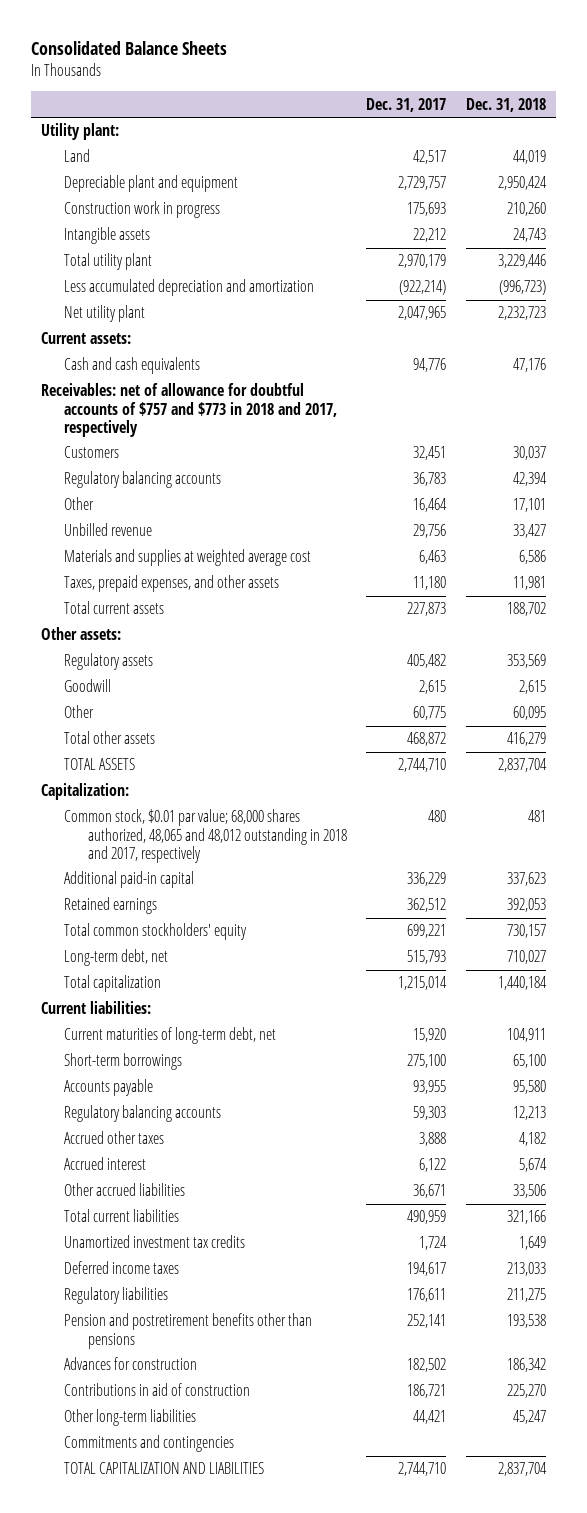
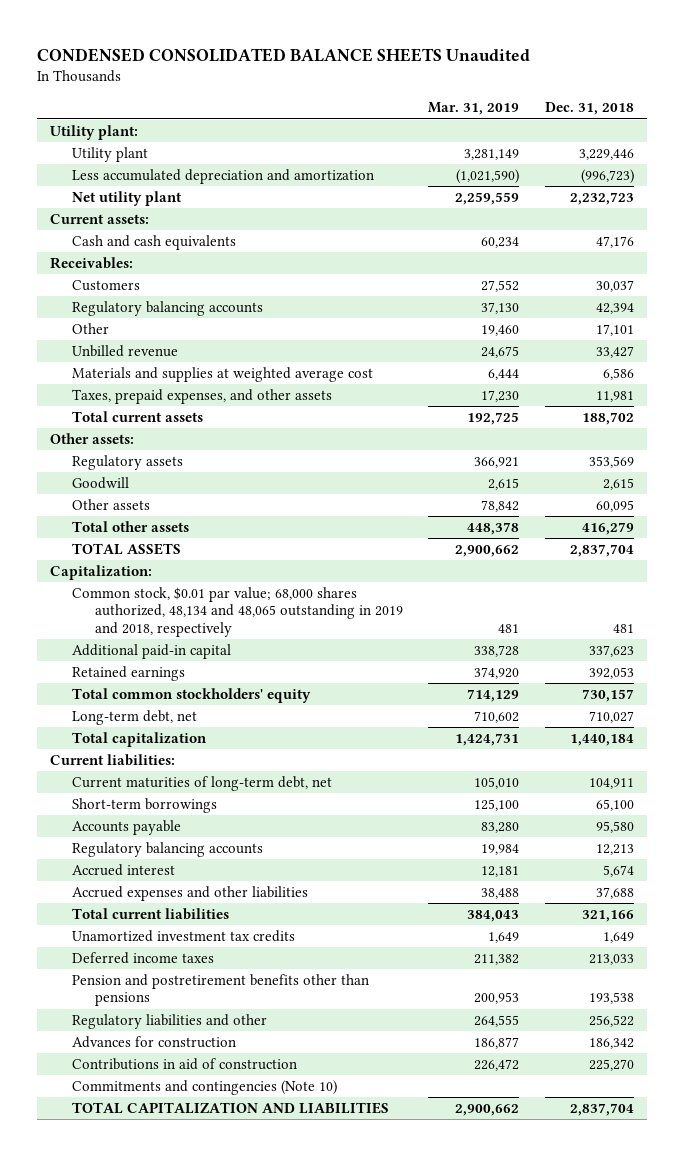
- Consolidated Balance Sheets
+ CONDENSED CONSOLIDATED BALANCE SHEETS Unaudited
- | Dec. 31, 2017 | Dec. 31, 2018
+ | Mar. 31, 2019 | Dec. 31, 2018
- Land | 42,517 | 44,019
- Depreciable plant and equipment | 2,729,757 | 2,950,424
- Construction work in progress | 175,693 | 210,260
- Intangible assets | 22,212 | 24,743
- Total utility plant | 2,970,179 | 3,229,446
+ Utility plant | 3,281,149 | 3,229,446
- Receivables: net of allowance for doubtful accounts of $757 and $773 in 2018 and 2017, respectively
+ Receivables:
- Other | 60,775 | 60,095
+ Other assets | 78,842 | 60,095
- Common stock, $0.01 par value; 68,000 shares authorized, 48,065 and 48,012 outstanding in 2018 and 2017, respectively | 480 | 481
+ Common stock, $0.01 par value; 68,000 shares authorized, 48,134 and 48,065 outstanding in 2019 and 2018, respectively | 481 | 481
- Accrued other taxes | 3,888 | 4,182
- Other accrued liabilities | 36,671 | 33,506
+ Accrued expenses and other liabilities | 38,488 | 37,688
- Regulatory liabilities | 176,611 | 211,275
+ Regulatory liabilities and other | 264,555 | 256,522
- Other long-term liabilities | 44,421 | 45,247
- Commitments and contingencies
+ Commitments and contingencies (Note 10)

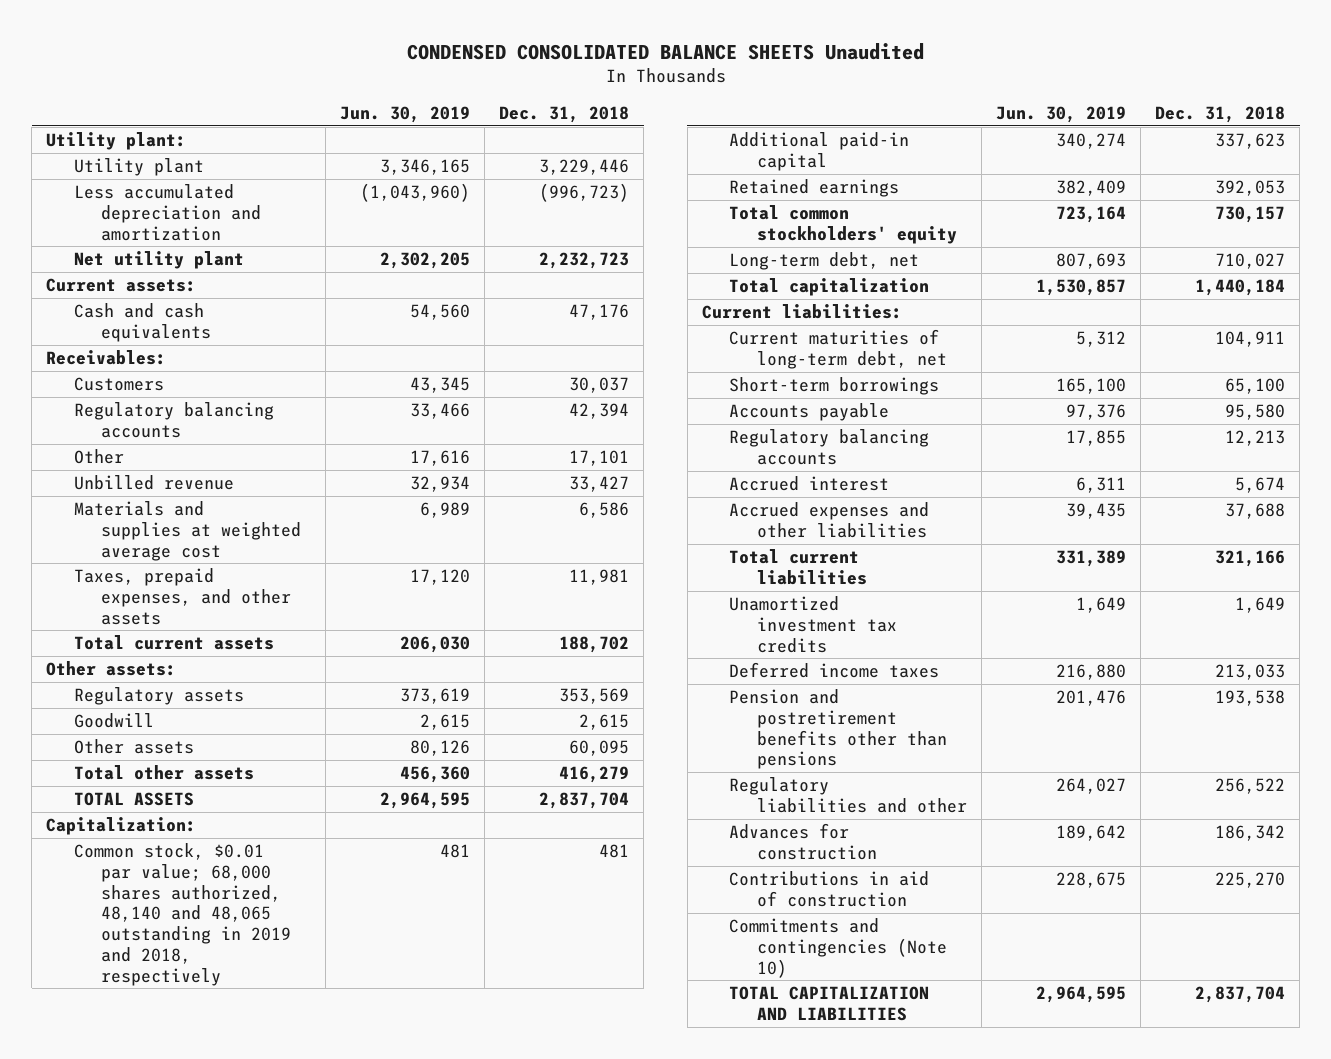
- | Mar. 31, 2019 | Dec. 31, 2018
+ | Jun. 30, 2019 | Dec. 31, 2018
- Common stock, $0.01 par value; 68,000 shares authorized, 48,134 and 48,065 outstanding in 2019 and 2018, respectively | 481 | 481
+ Common stock, $0.01 par value; 68,000 shares authorized, 48,140 and 48,065 outstanding in 2019 and 2018, respectively | 481 | 481

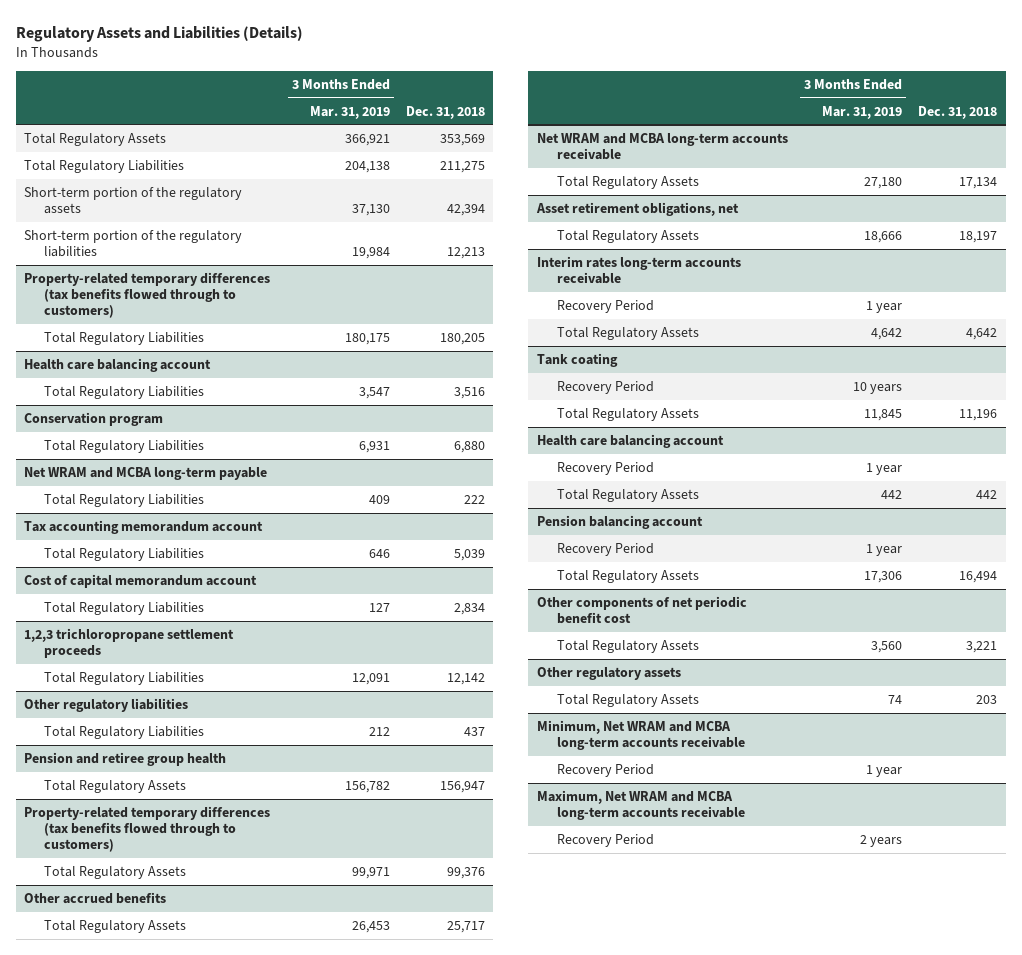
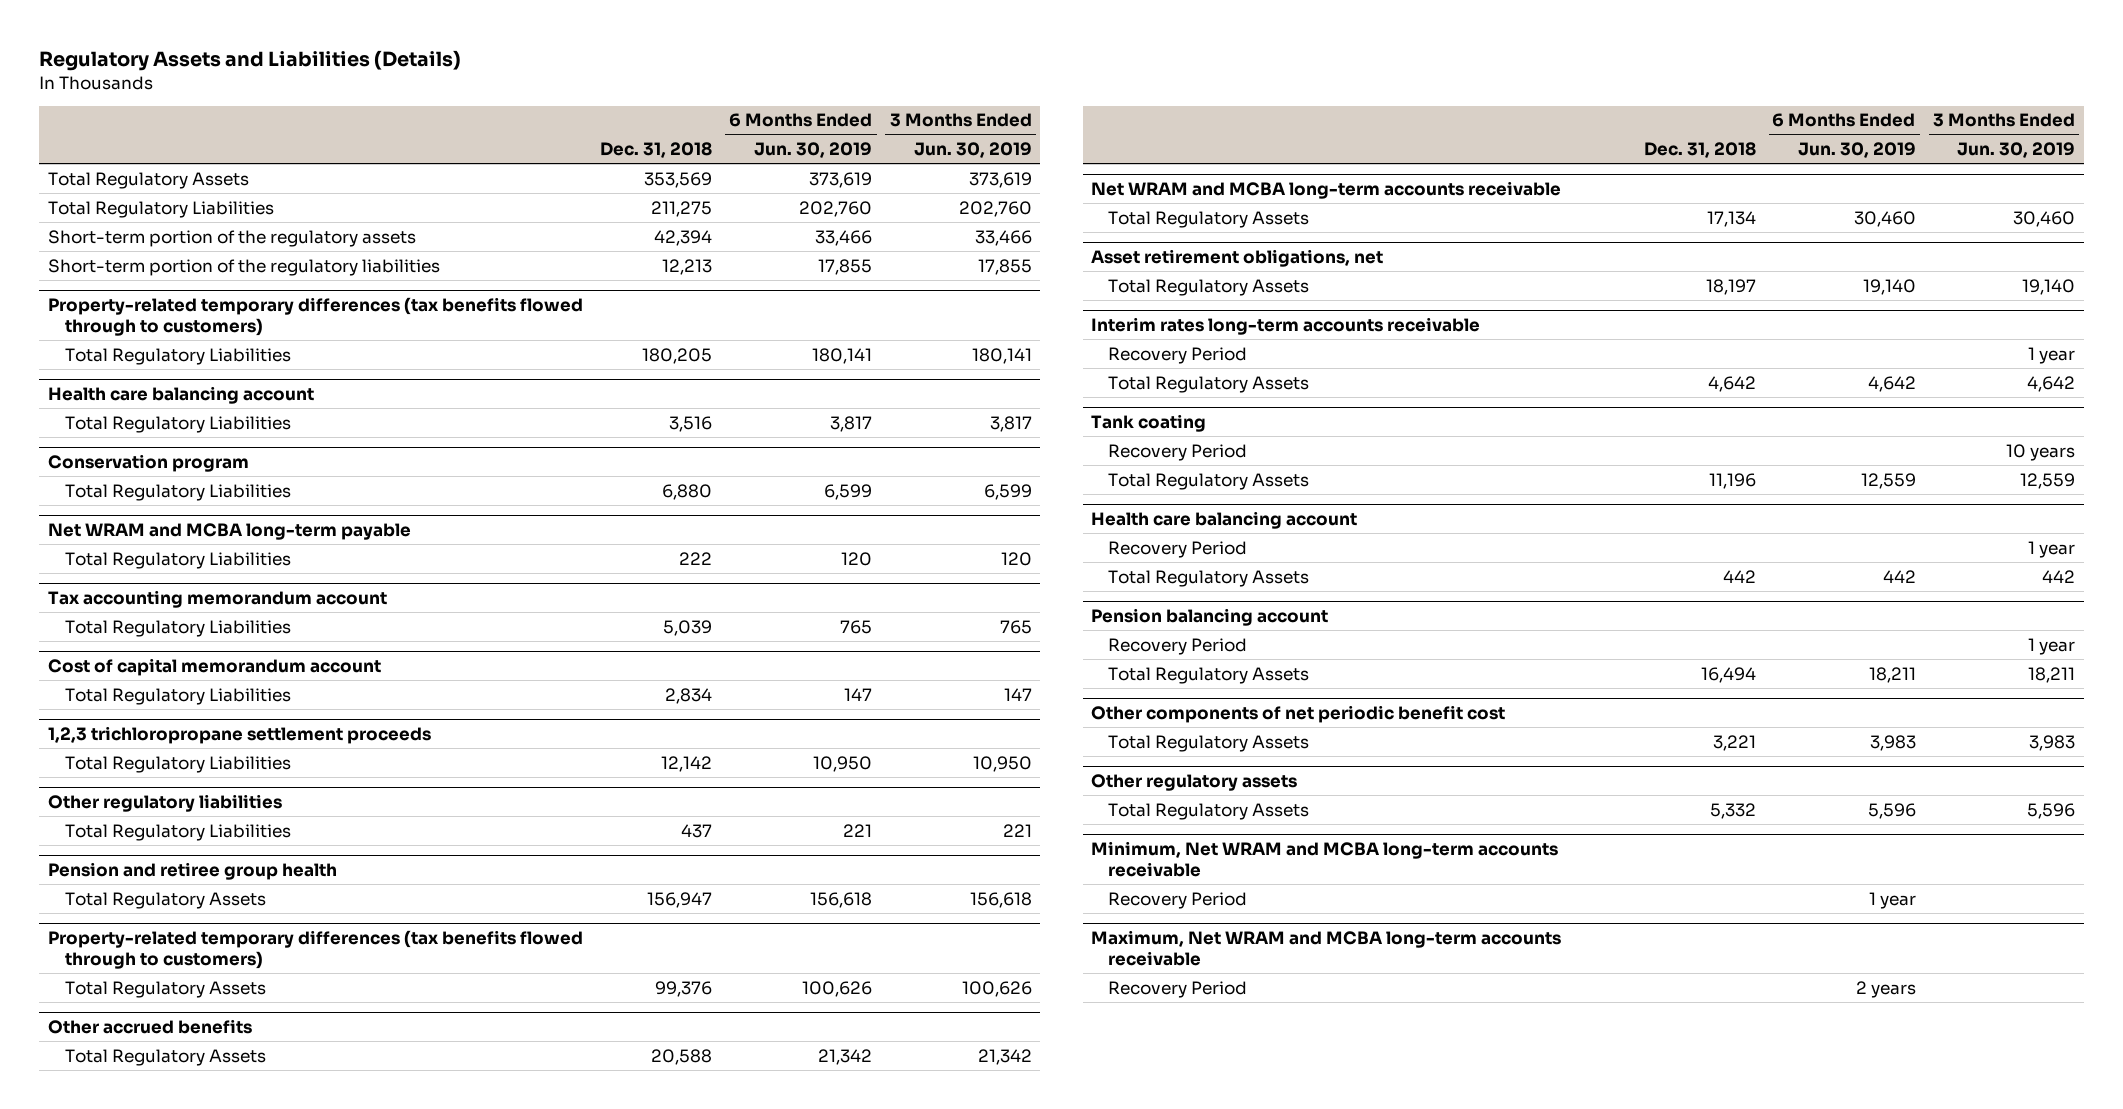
- | 3 Months Ended Mar. 31, 2019 | Dec. 31, 2018
+ | Dec. 31, 2018 | 6 Months Ended Jun. 30, 2019 | 3 Months Ended Jun. 30, 2019
@ Other accrued benefits
- Total Regulatory Assets | 26,453 | 25,717
+ Total Regulatory Assets | 20,588 | 21,342 | 21,342
@ Other regulatory assets
- Total Regulatory Assets | 74 | 203
+ Total Regulatory Assets | 5,332 | 5,596 | 5,596

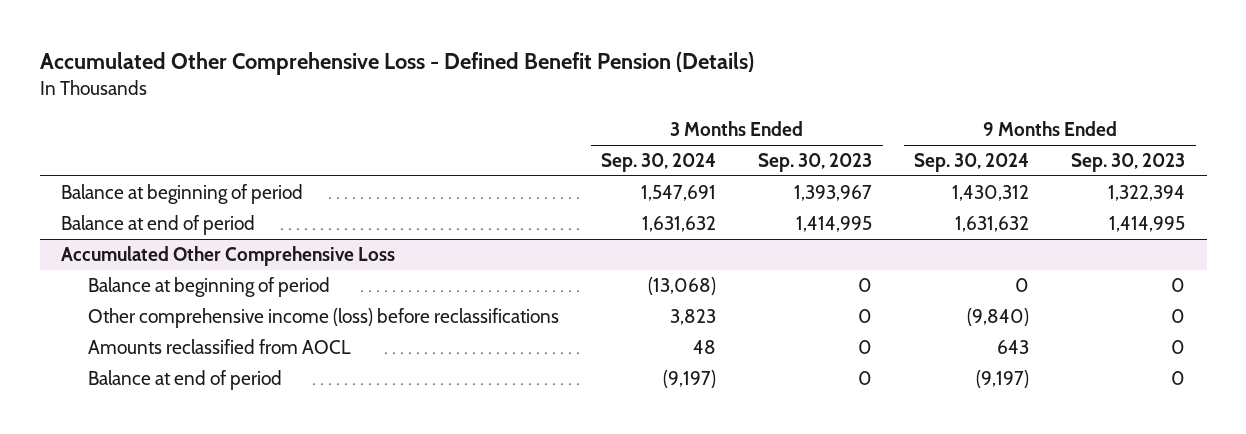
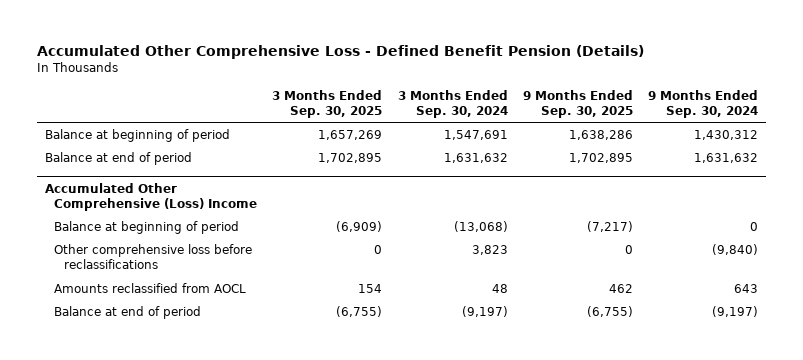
- | 3 Months Ended Sep. 30, 2024 | 3 Months Ended Sep. 30, 2023 | 9 Months Ended Sep. 30, 2024 | 9 Months Ended Sep. 30, 2023
+ | 3 Months Ended Sep. 30, 2025 | 3 Months Ended Sep. 30, 2024 | 9 Months Ended Sep. 30, 2025 | 9 Months Ended Sep. 30, 2024
- Accumulated Other Comprehensive Loss
+ Accumulated Other Comprehensive (Loss) Income
- Other comprehensive income (loss) before reclassifications | 3,823 | 0 | (9,840) | 0
+ Other comprehensive loss before reclassifications | 0 | 3,823 | 0 | (9,840)

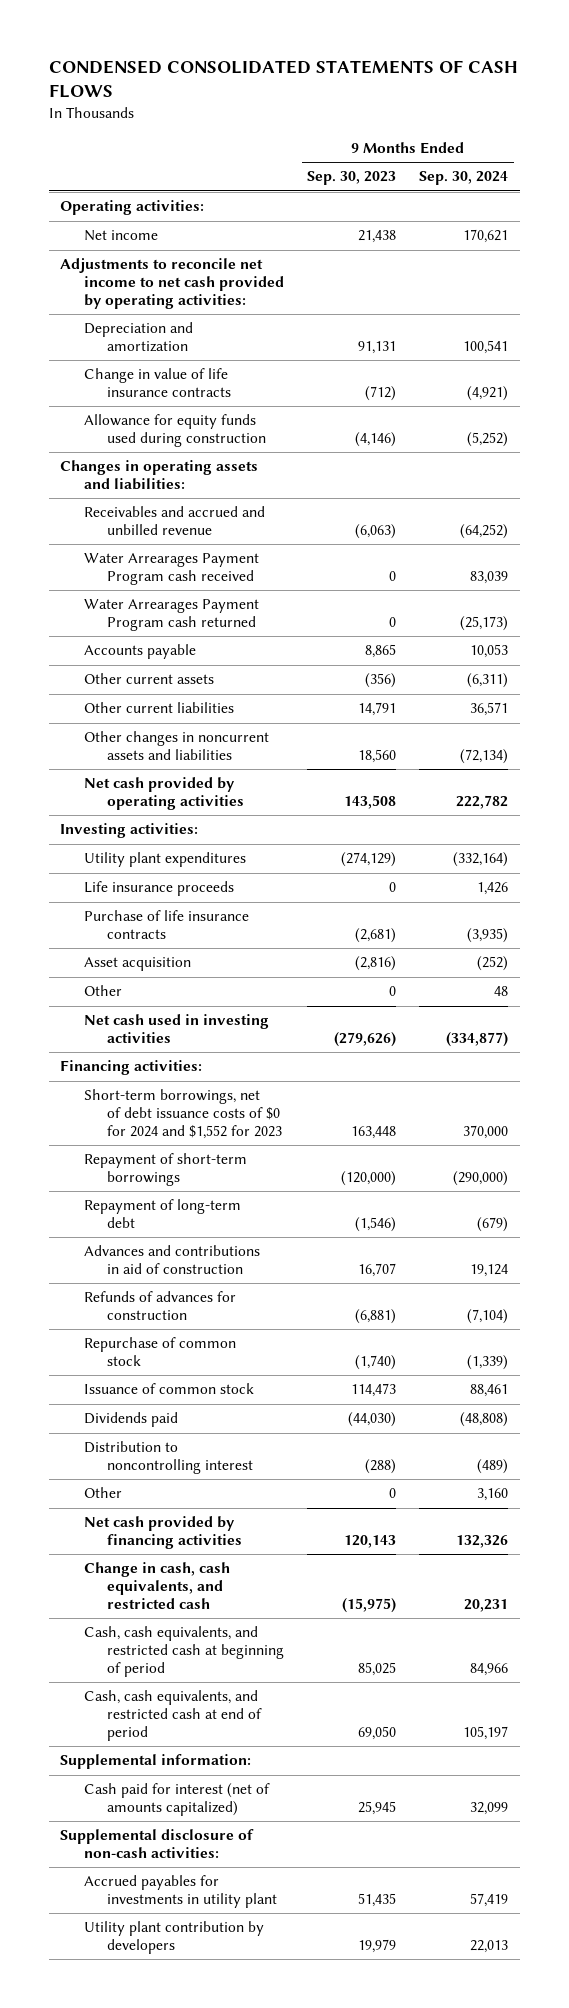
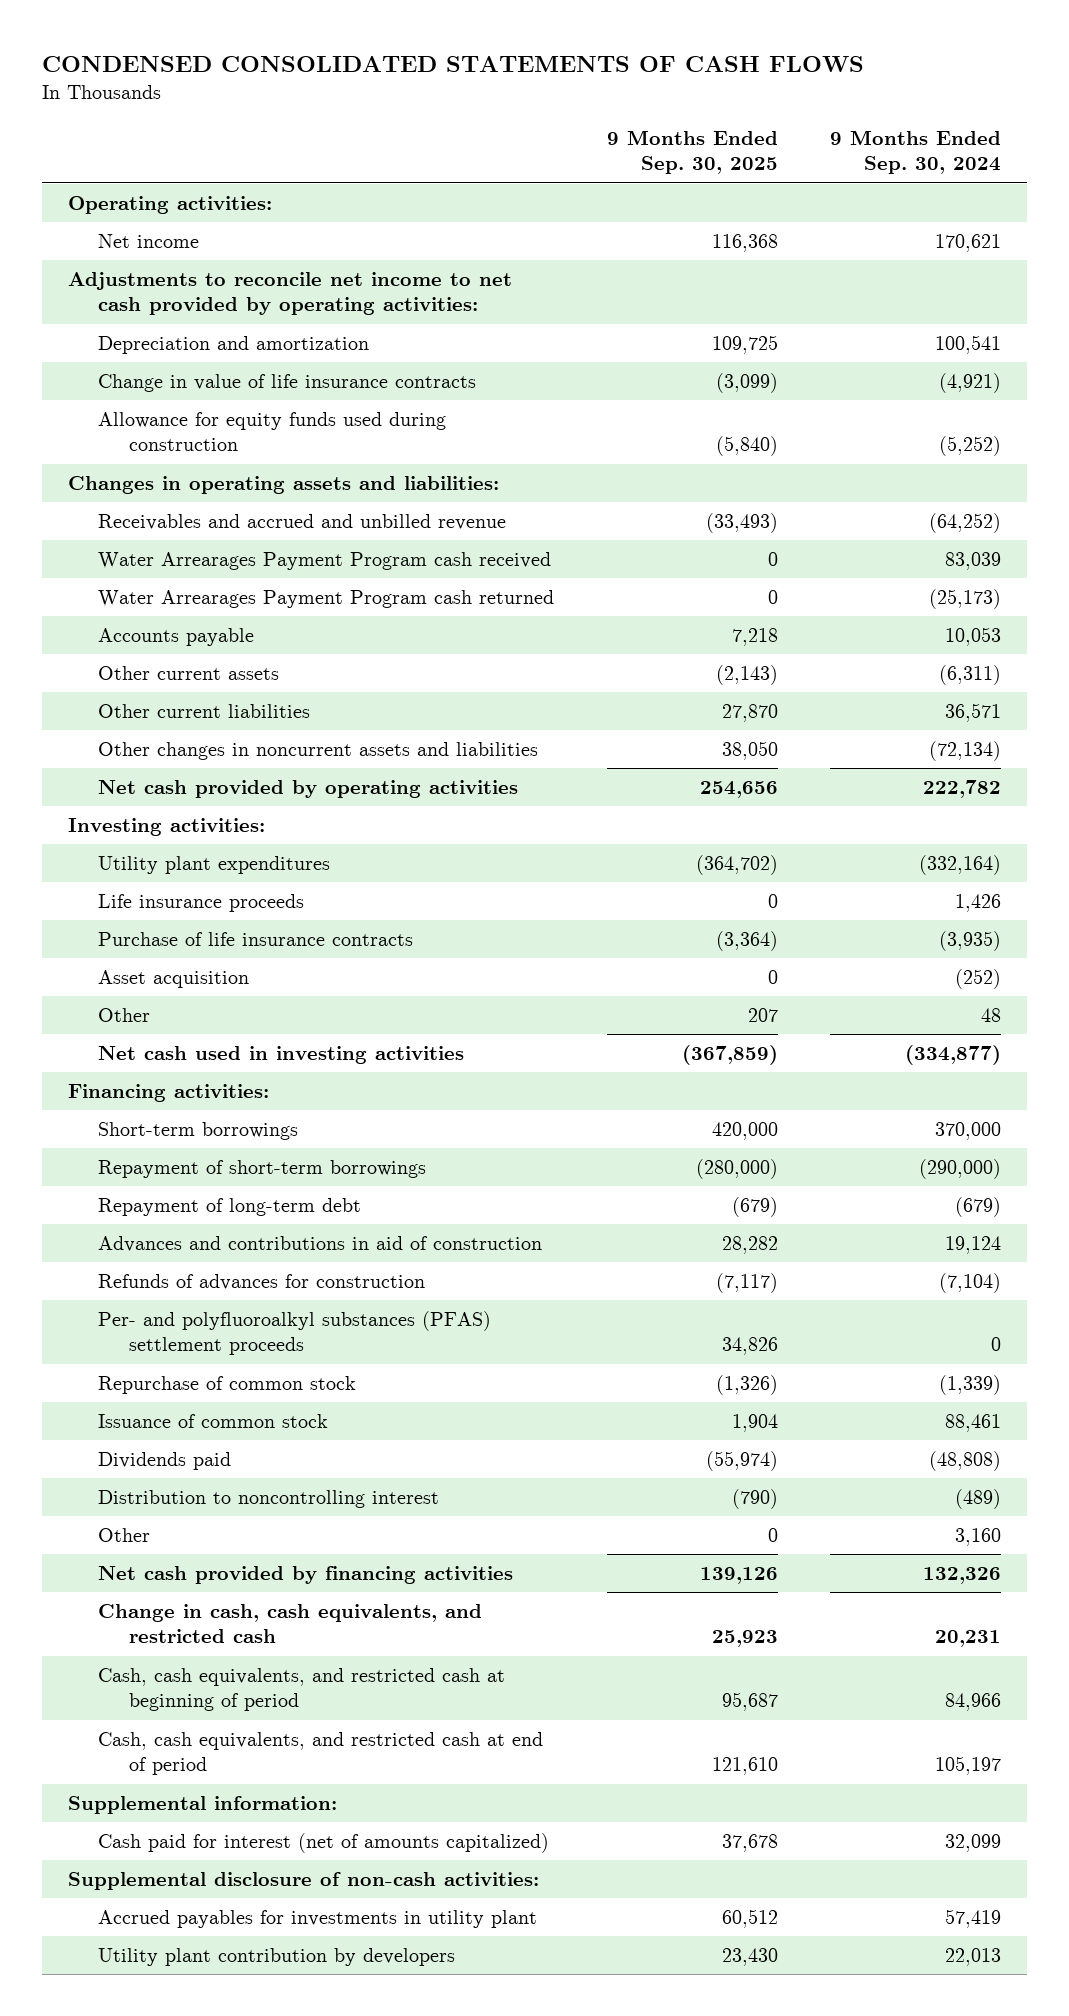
- | 9 Months Ended Sep. 30, 2023 | 9 Months Ended Sep. 30, 2024
+ | 9 Months Ended Sep. 30, 2025 | 9 Months Ended Sep. 30, 2024
- Short-term borrowings, net of debt issuance costs of $0 for 2024 and $1,552 for 2023 | 163,448 | 370,000
+ Short-term borrowings | 420,000 | 370,000
+ Per- and polyfluoroalkyl substances (PFAS) settlement proceeds | 34,826 | 0

